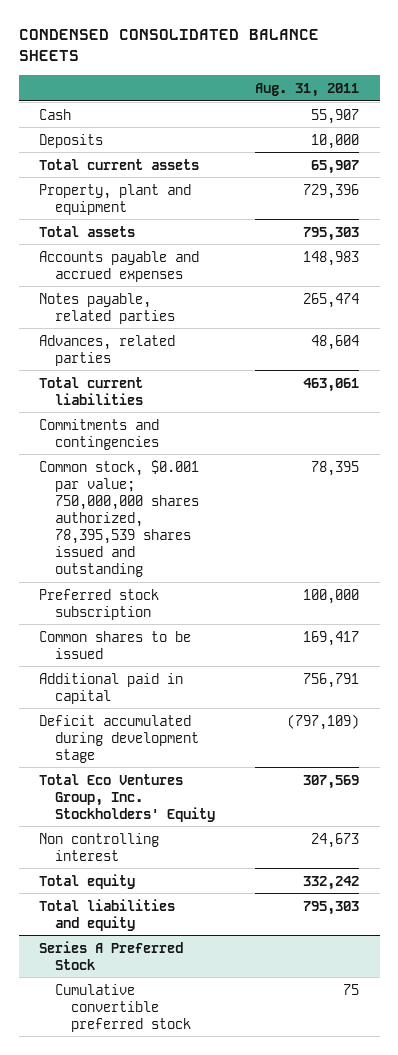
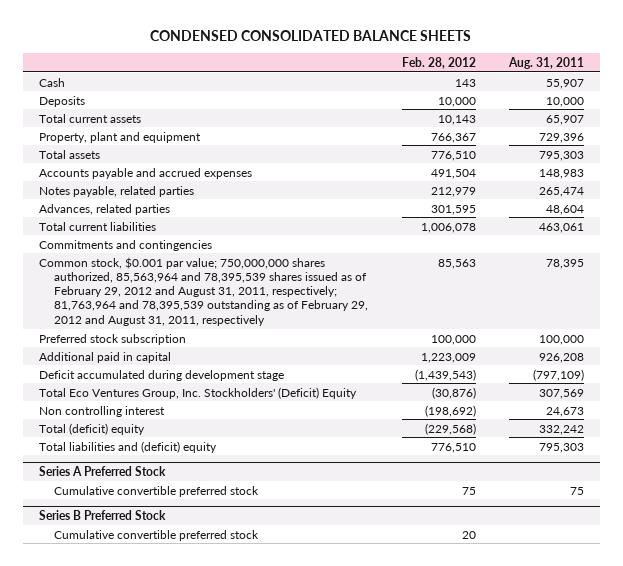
- | Aug. 31, 2011
+ | Feb. 28, 2012 | Aug. 31, 2011
- Common stock, $0.001 par value; 750,000,000 shares authorized, 78,395,539 shares issued and outstanding | 78,395
+ Common stock, $0.001 par value; 750,000,000 shares authorized, 85,563,964 and 78,395,539 shares issued as of February 29, 2012 and August 31, 2011, respectively; 81,763,964 and 78,395,539 outstanding as of February 29, 2012 and August 31, 2011, respectively | 85,563 | 78,395
- Common shares to be issued | 169,417
- Additional paid in capital | 756,791
+ Additional paid in capital | 1,223,009 | 926,208
- Total Eco Ventures Group, Inc. Stockholders' Equity | 307,569
+ Total Eco Ventures Group, Inc. Stockholders' (Deficit) Equity | (30,876) | 307,569
- Total equity | 332,242
- Total liabilities and equity | 795,303
+ Total (deficit) equity | (229,568) | 332,242
+ Total liabilities and (deficit) equity | 776,510 | 795,303
+ Series B Preferred Stock
+ Cumulative convertible preferred stock | 20 |

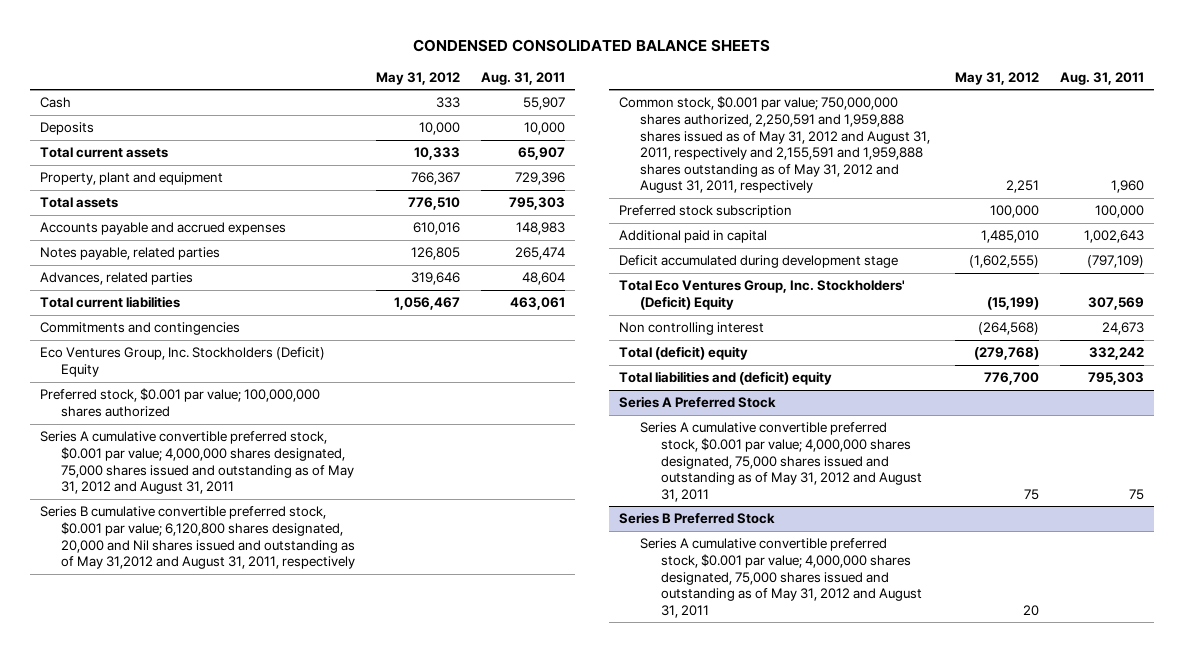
- | Feb. 28, 2012 | Aug. 31, 2011
+ | May 31, 2012 | Aug. 31, 2011
- Common stock, $0.001 par value; 750,000,000 shares authorized, 85,563,964 and 78,395,539 shares issued as of February 29, 2012 and August 31, 2011, respectively; 81,763,964 and 78,395,539 outstanding as of February 29, 2012 and August 31, 2011, respectively | 85,563 | 78,395
+ Eco Ventures Group, Inc. Stockholders (Deficit) Equity
+ Preferred stock, $0.001 par value; 100,000,000 shares authorized
+ Series A cumulative convertible preferred stock, $0.001 par value; 4,000,000 shares designated, 75,000 shares issued and outstanding as of May 31, 2012 and August 31, 2011
+ Series B cumulative convertible preferred stock, $0.001 par value; 6,120,800 shares designated, 20,000 and Nil shares issued and outstanding as of May 31,2012 and August 31, 2011, respectively
+ Common stock, $0.001 par value; 750,000,000 shares authorized, 2,250,591 and 1,959,888 shares issued as of May 31, 2012 and August 31, 2011, respectively and 2,155,591 and 1,959,888 shares outstanding as of May 31, 2012 and August 31, 2011, respectively | 2,251 | 1,960
- Additional paid in capital | 1,223,009 | 926,208
+ Additional paid in capital | 1,485,010 | 1,002,643
@ Series A Preferred Stock
- Cumulative convertible preferred stock | 75 | 75
+ Series A cumulative convertible preferred stock, $0.001 par value; 4,000,000 shares designated, 75,000 shares issued and outstanding as of May 31, 2012 and August 31, 2011 | 75 | 75
@ Series B Preferred Stock
- Cumulative convertible preferred stock | 20 |
+ Series A cumulative convertible preferred stock, $0.001 par value; 4,000,000 shares designated, 75,000 shares issued and outstanding as of May 31, 2012 and August 31, 2011 | 20 |

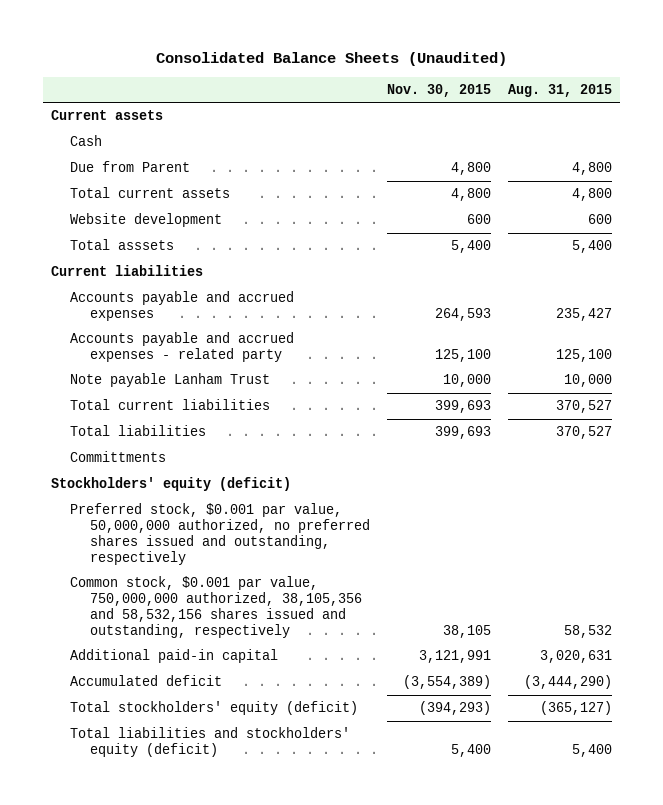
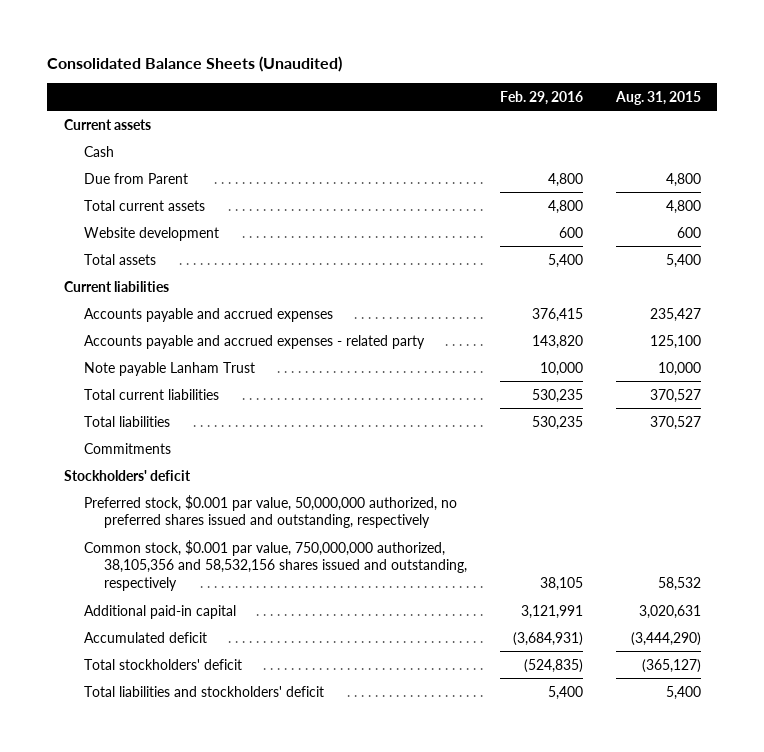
- | Nov. 30, 2015 | Aug. 31, 2015
+ | Feb. 29, 2016 | Aug. 31, 2015
- Total asssets | 5,400 | 5,400
+ Total assets | 5,400 | 5,400
- Committments
- Stockholders' equity (deficit)
+ Commitments
+ Stockholders' deficit
- Total stockholders' equity (deficit) | (394,293) | (365,127)
- Total liabilities and stockholders' equity (deficit) | 5,400 | 5,400
+ Total stockholders' deficit | (524,835) | (365,127)
+ Total liabilities and stockholders' deficit | 5,400 | 5,400

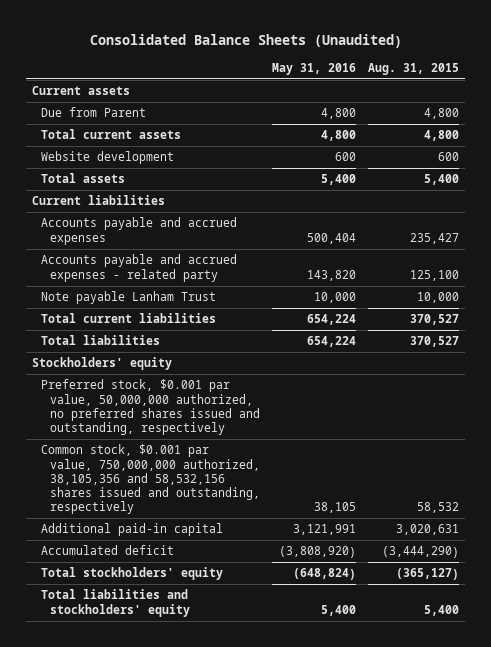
- | Feb. 29, 2016 | Aug. 31, 2015
+ | May 31, 2016 | Aug. 31, 2015
- Cash
- Commitments
- Stockholders' deficit
+ Stockholders' equity
- Total stockholders' deficit | (524,835) | (365,127)
- Total liabilities and stockholders' deficit | 5,400 | 5,400
+ Total stockholders' equity | (648,824) | (365,127)
+ Total liabilities and stockholders' equity | 5,400 | 5,400

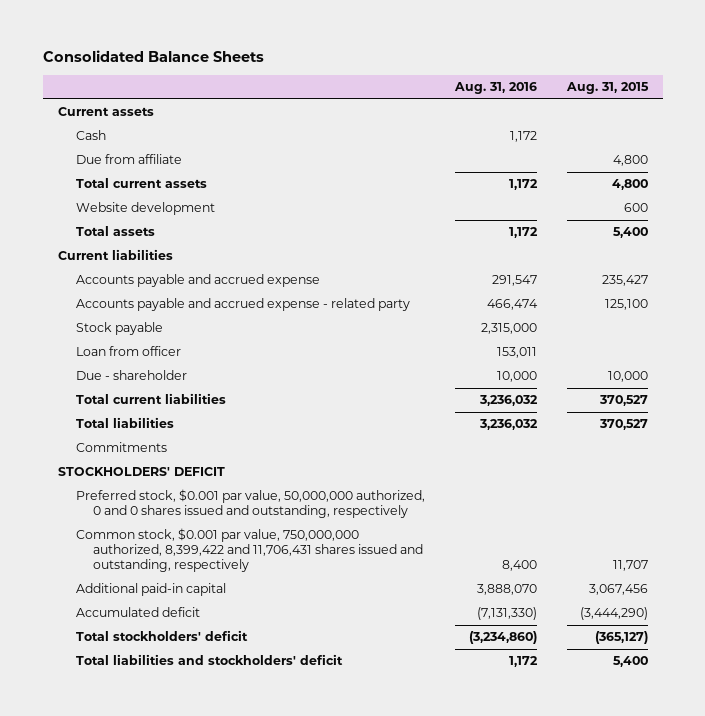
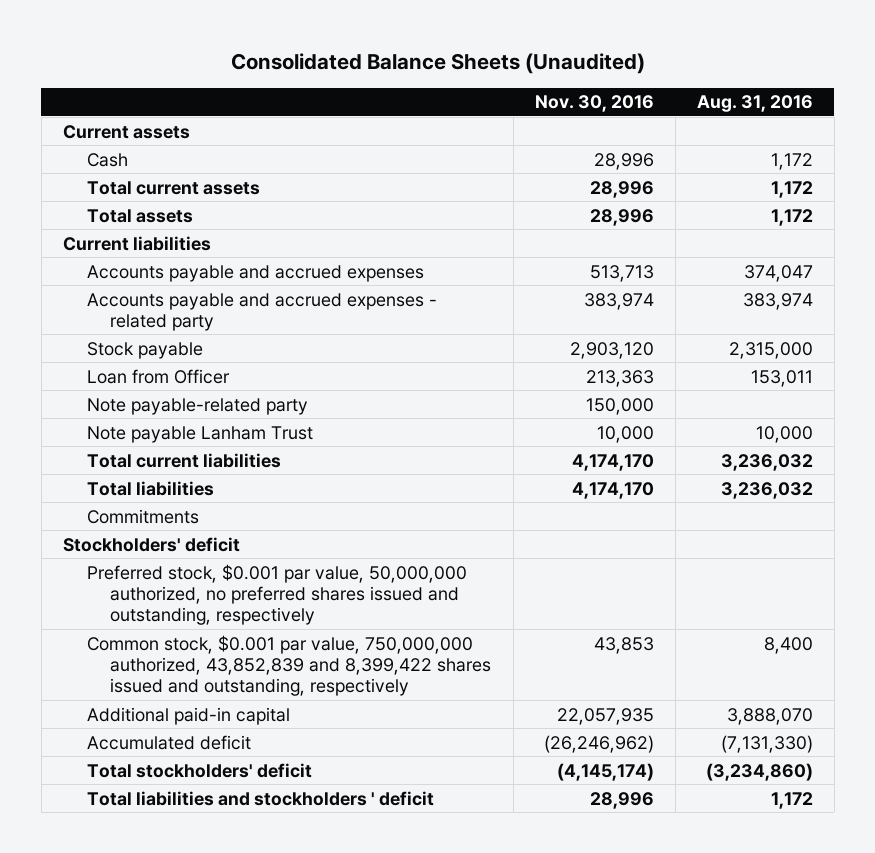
- Consolidated Balance Sheets
+ Consolidated Balance Sheets (Unaudited)
- | Aug. 31, 2016 | Aug. 31, 2015
+ | Nov. 30, 2016 | Aug. 31, 2016
- Due from affiliate | | 4,800
- Website development | | 600
- Accounts payable and accrued expense | 291,547 | 235,427
- Accounts payable and accrued expense - related party | 466,474 | 125,100
+ Accounts payable and accrued expenses | 513,713 | 374,047
+ Accounts payable and accrued expenses - related party | 383,974 | 383,974
- Loan from officer | 153,011 |
- Due - shareholder | 10,000 | 10,000
+ Loan from Officer | 213,363 | 153,011
+ Note payable-related party | 150,000 |
+ Note payable Lanham Trust | 10,000 | 10,000
- STOCKHOLDERS' DEFICIT
- Preferred stock, $0.001 par value, 50,000,000 authorized, 0 and 0 shares issued and outstanding, respectively
- Common stock, $0.001 par value, 750,000,000 authorized, 8,399,422 and 11,706,431 shares issued and outstanding, respectively | 8,400 | 11,707
+ Stockholders' deficit
+ Preferred stock, $0.001 par value, 50,000,000 authorized, no preferred shares issued and outstanding, respectively
+ Common stock, $0.001 par value, 750,000,000 authorized, 43,852,839 and 8,399,422 shares issued and outstanding, respectively | 43,853 | 8,400
- Total liabilities and stockholders' deficit | 1,172 | 5,400
+ Total liabilities and stockholders ' deficit | 28,996 | 1,172

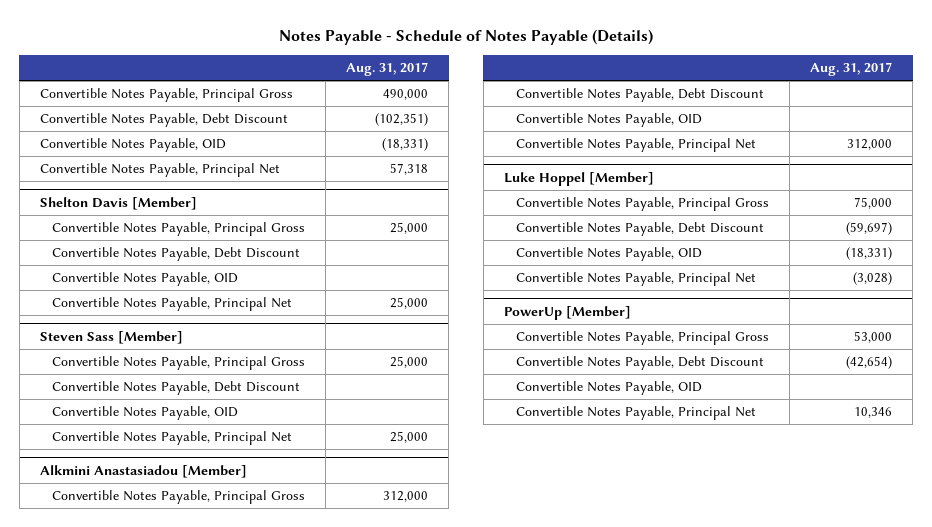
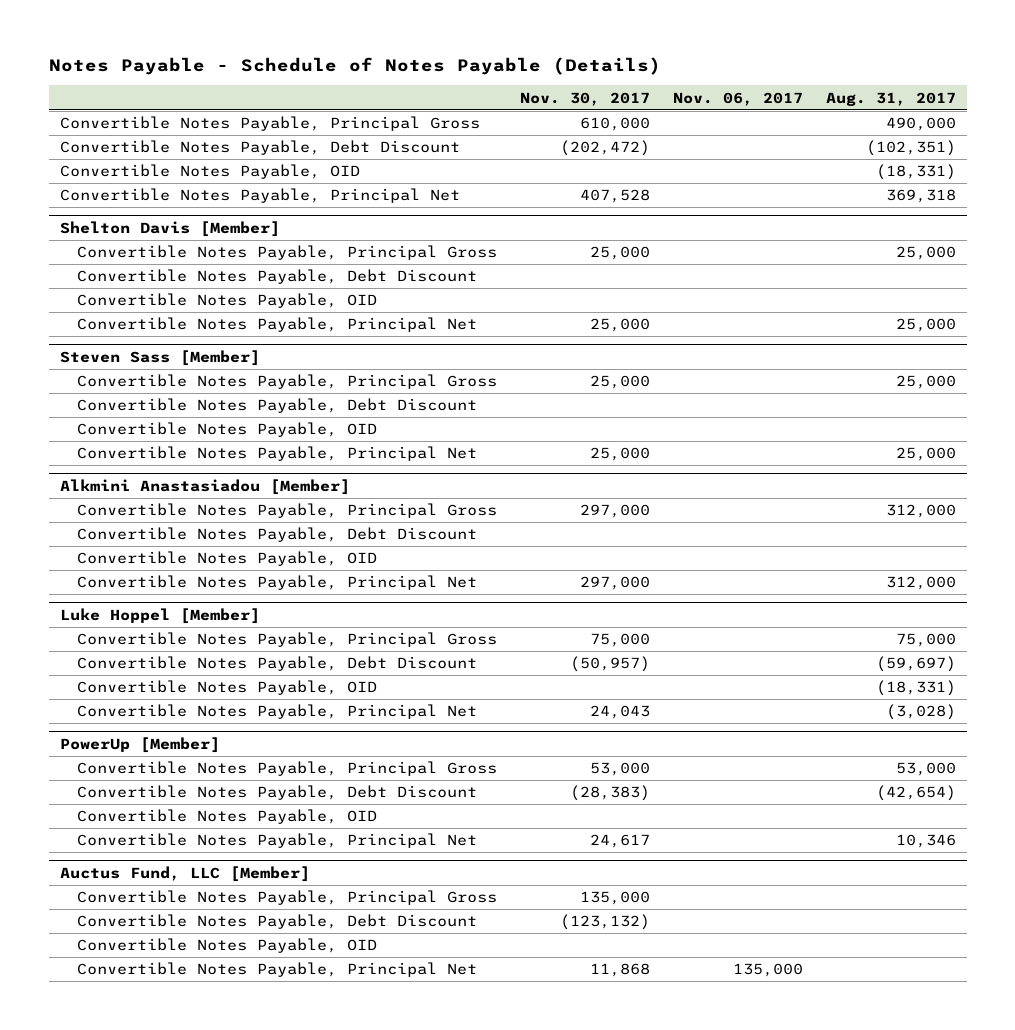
- | Aug. 31, 2017
+ | Nov. 30, 2017 | Nov. 06, 2017 | Aug. 31, 2017
- Convertible Notes Payable, Principal Net | 57,318
+ Convertible Notes Payable, Principal Net | 407,528 | | 369,318
+ Auctus Fund, LLC [Member]
+ Convertible Notes Payable, Principal Gross | 135,000 | |
+ Convertible Notes Payable, Debt Discount | (123,132) | |
+ Convertible Notes Payable, OID
+ Convertible Notes Payable, Principal Net | 11,868 | 135,000 |

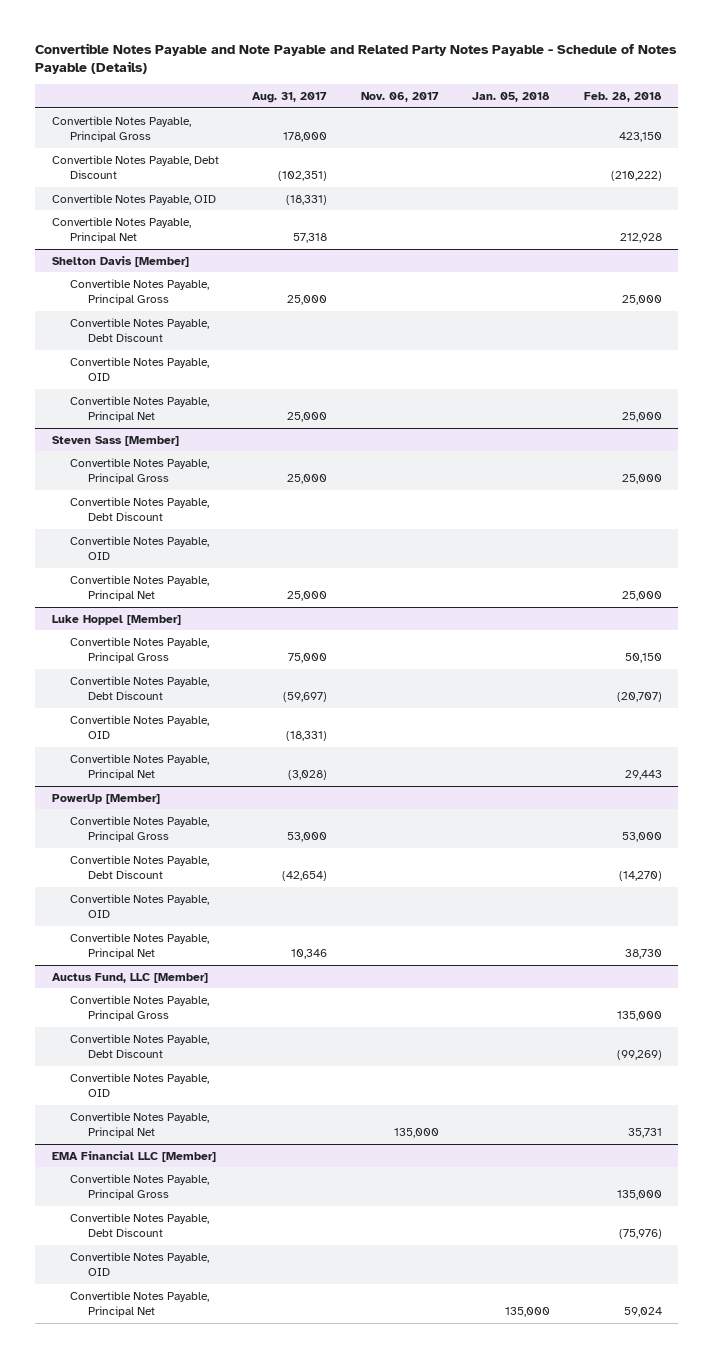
- Notes Payable - Schedule of Notes Payable (Details)
+ Convertible Notes Payable and Note Payable and Related Party Notes Payable - Schedule of Notes Payable (Details)
- | Nov. 30, 2017 | Nov. 06, 2017 | Aug. 31, 2017
+ | Aug. 31, 2017 | Nov. 06, 2017 | Jan. 05, 2018 | Feb. 28, 2018
- Convertible Notes Payable, Principal Gross | 610,000 | | 490,000
+ Convertible Notes Payable, Principal Gross | 178,000 | | | 423,150
- Convertible Notes Payable, Principal Net | 407,528 | | 369,318
+ Convertible Notes Payable, Principal Net | 57,318 | | | 212,928
- Alkmini Anastasiadou [Member]
- Convertible Notes Payable, Principal Gross | 297,000 | | 312,000
- Convertible Notes Payable, Debt Discount
- Convertible Notes Payable, OID
- Convertible Notes Payable, Principal Net | 297,000 | | 312,000
+ EMA Financial LLC [Member]
+ Convertible Notes Payable, Principal Gross | | | | 135,000
+ Convertible Notes Payable, Debt Discount | | | | (75,976)
+ Convertible Notes Payable, OID
+ Convertible Notes Payable, Principal Net | | | 135,000 | 59,024

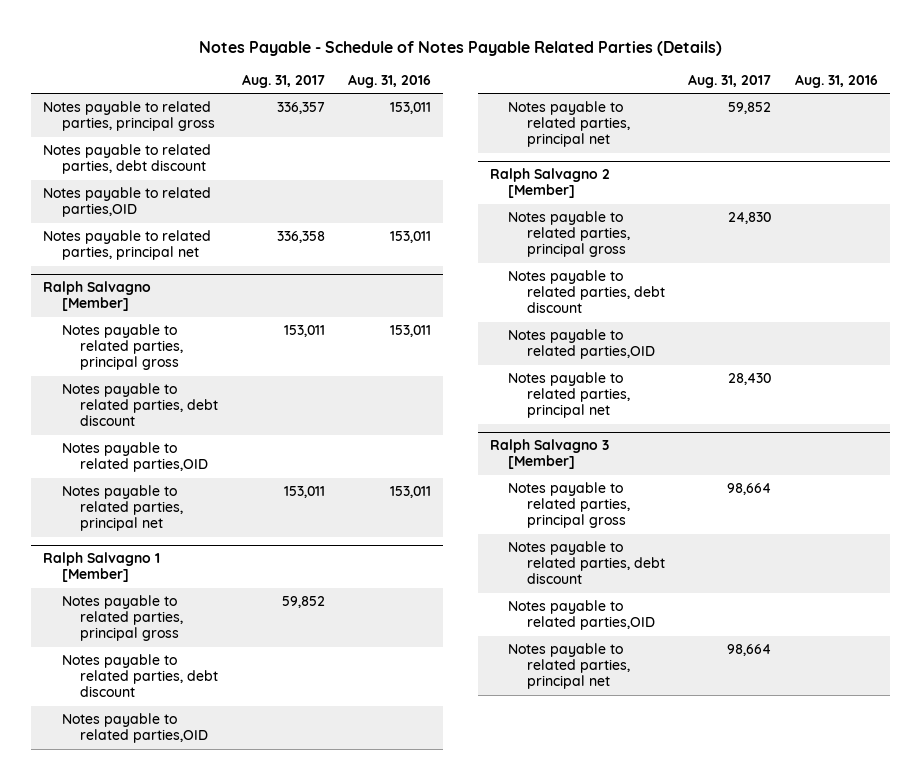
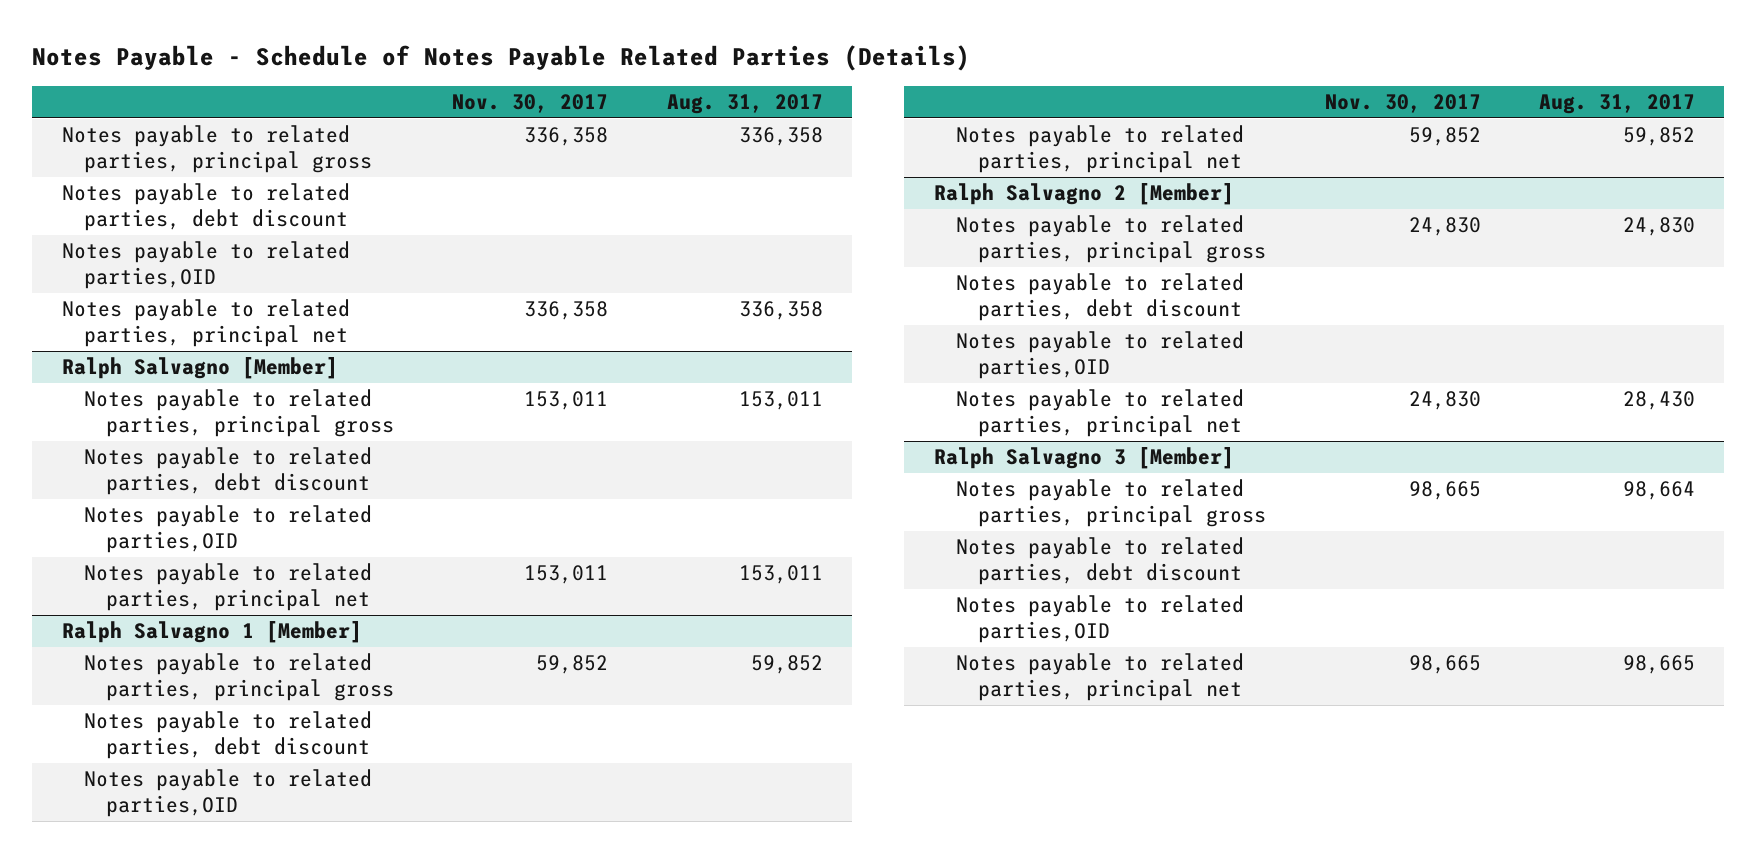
- | Aug. 31, 2017 | Aug. 31, 2016
+ | Nov. 30, 2017 | Aug. 31, 2017
- Notes payable to related parties, principal gross | 336,357 | 153,011
+ Notes payable to related parties, principal gross | 336,358 | 336,358
@ Ralph Salvagno 3 [Member]
- Notes payable to related parties, principal net | 98,664 |
+ Notes payable to related parties, principal net | 98,665 | 98,665

